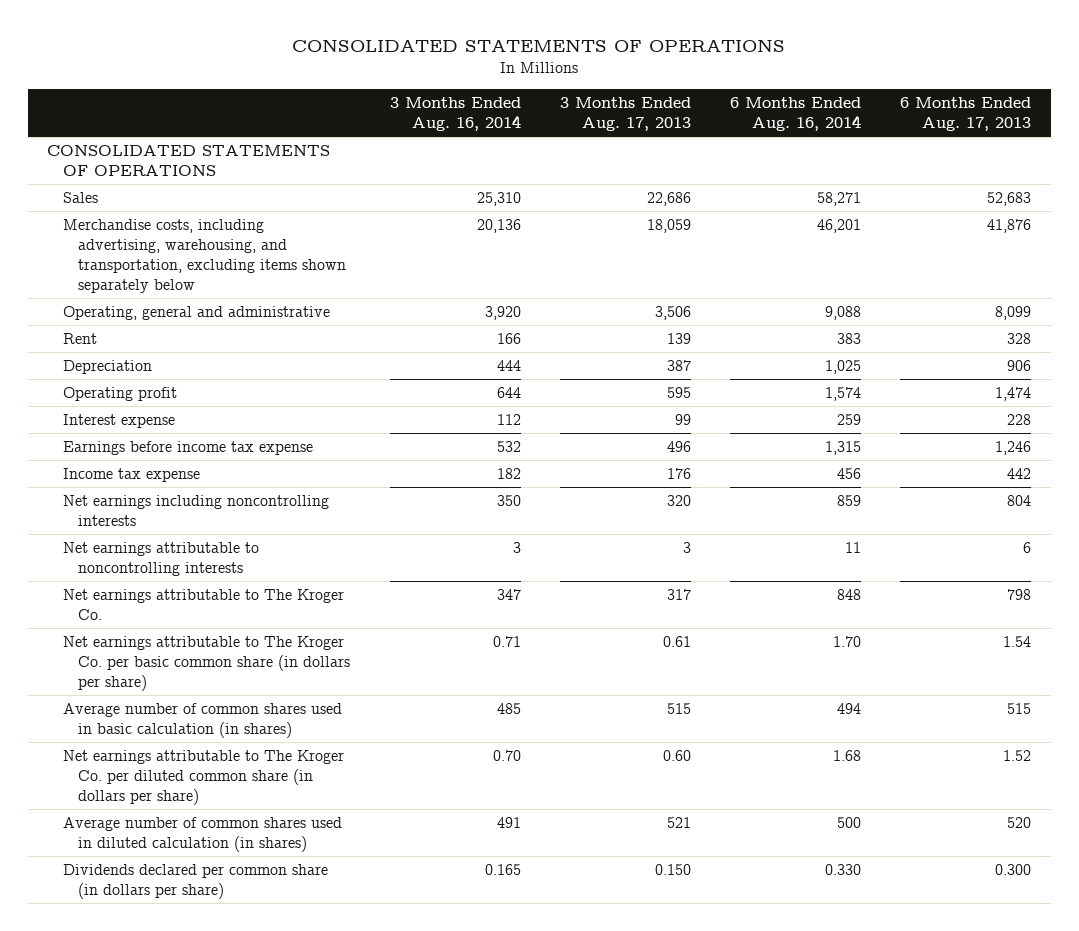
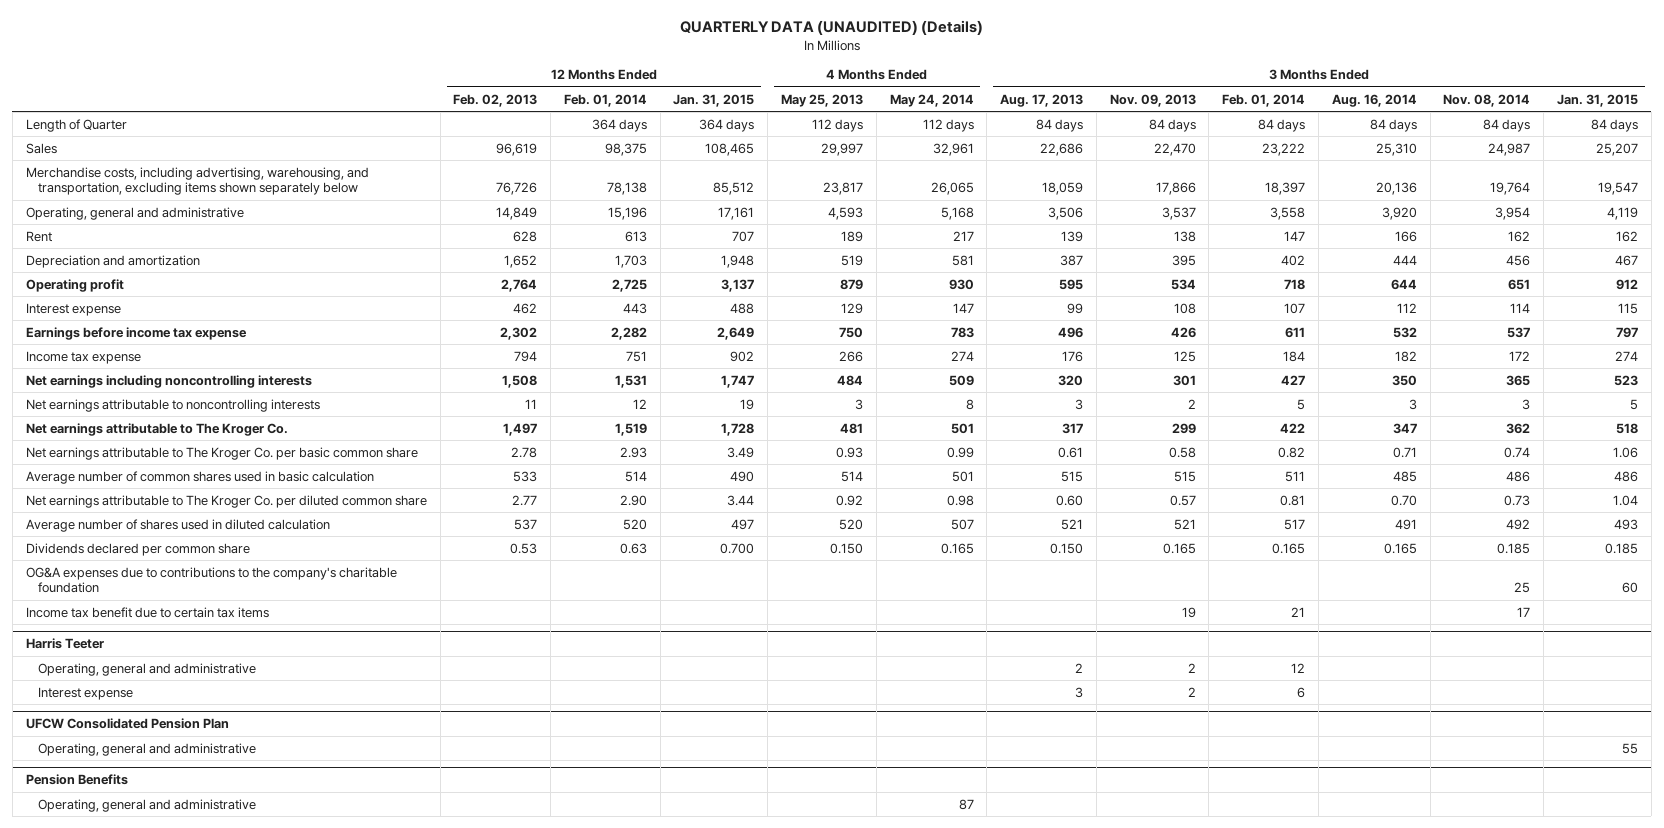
- CONSOLIDATED STATEMENTS OF OPERATIONS
+ QUARTERLY DATA (UNAUDITED) (Details)
- | 3 Months Ended Aug. 16, 2014 | 3 Months Ended Aug. 17, 2013 | 6 Months Ended Aug. 16, 2014 | 6 Months Ended Aug. 17, 2013
+ | 12 Months Ended Feb. 02, 2013 | 12 Months Ended Feb. 01, 2014 | 12 Months Ended Jan. 31, 2015 | 4 Months Ended May 25, 2013 | 4 Months Ended May 24, 2014 | 3 Months Ended Aug. 17, 2013 | 3 Months Ended Nov. 09, 2013 | 3 Months Ended Feb. 01, 2014 | 3 Months Ended Aug. 16, 2014 | 3 Months Ended Nov. 08, 2014 | 3 Months Ended Jan. 31, 2015
- CONSOLIDATED STATEMENTS OF OPERATIONS
+ Length of Quarter | | 364 days | 364 days | 112 days | 112 days | 84 days | 84 days | 84 days | 84 days | 84 days | 84 days
- Depreciation | 444 | 387 | 1,025 | 906
+ Depreciation and amortization | 1,652 | 1,703 | 1,948 | 519 | 581 | 387 | 395 | 402 | 444 | 456 | 467
- Net earnings attributable to The Kroger Co. per basic common share (in dollars per share) | 0.71 | 0.61 | 1.70 | 1.54
- Average number of common shares used in basic calculation (in shares) | 485 | 515 | 494 | 515
- Net earnings attributable to The Kroger Co. per diluted common share (in dollars per share) | 0.70 | 0.60 | 1.68 | 1.52
- Average number of common shares used in diluted calculation (in shares) | 491 | 521 | 500 | 520
- Dividends declared per common share (in dollars per share) | 0.165 | 0.150 | 0.330 | 0.300
+ Net earnings attributable to The Kroger Co. per basic common share | 2.78 | 2.93 | 3.49 | 0.93 | 0.99 | 0.61 | 0.58 | 0.82 | 0.71 | 0.74 | 1.06
+ Average number of common shares used in basic calculation | 533 | 514 | 490 | 514 | 501 | 515 | 515 | 511 | 485 | 486 | 486
+ Net earnings attributable to The Kroger Co. per diluted common share | 2.77 | 2.90 | 3.44 | 0.92 | 0.98 | 0.60 | 0.57 | 0.81 | 0.70 | 0.73 | 1.04
+ Average number of shares used in diluted calculation | 537 | 520 | 497 | 520 | 507 | 521 | 521 | 517 | 491 | 492 | 493
+ Dividends declared per common share | 0.53 | 0.63 | 0.700 | 0.150 | 0.165 | 0.150 | 0.165 | 0.165 | 0.165 | 0.185 | 0.185
+ OG&A expenses due to contributions to the company's charitable foundation | | | | | | | | | | 25 | 60
+ Income tax benefit due to certain tax items | | | | | | | 19 | 21 | | 17 |
+ Harris Teeter
+ Operating, general and administrative | | | | | | 2 | 2 | 12 | | |
+ Interest expense | | | | | | 3 | 2 | 6 | | |
+ UFCW Consolidated Pension Plan
+ Operating, general and administrative | | | | | | | | | | | 55
+ Pension Benefits
+ Operating, general and administrative | | | | | 87 | | | | | |

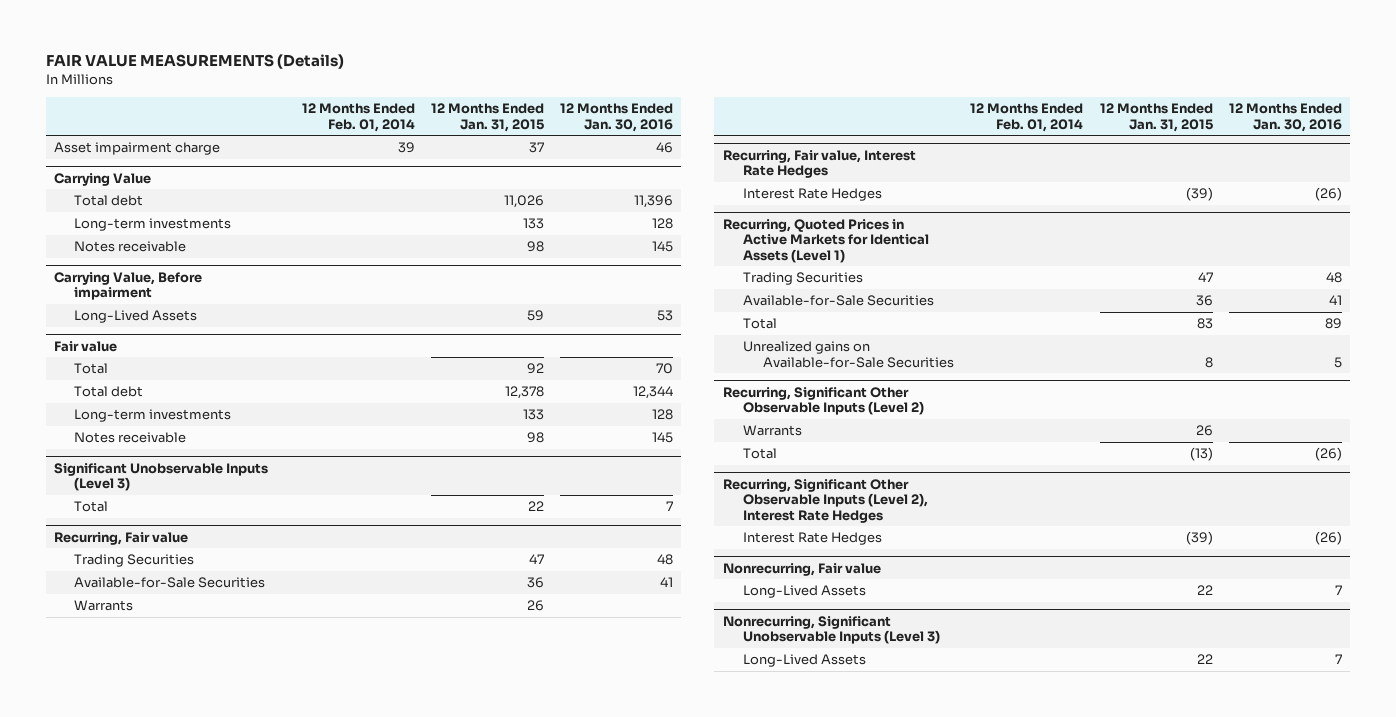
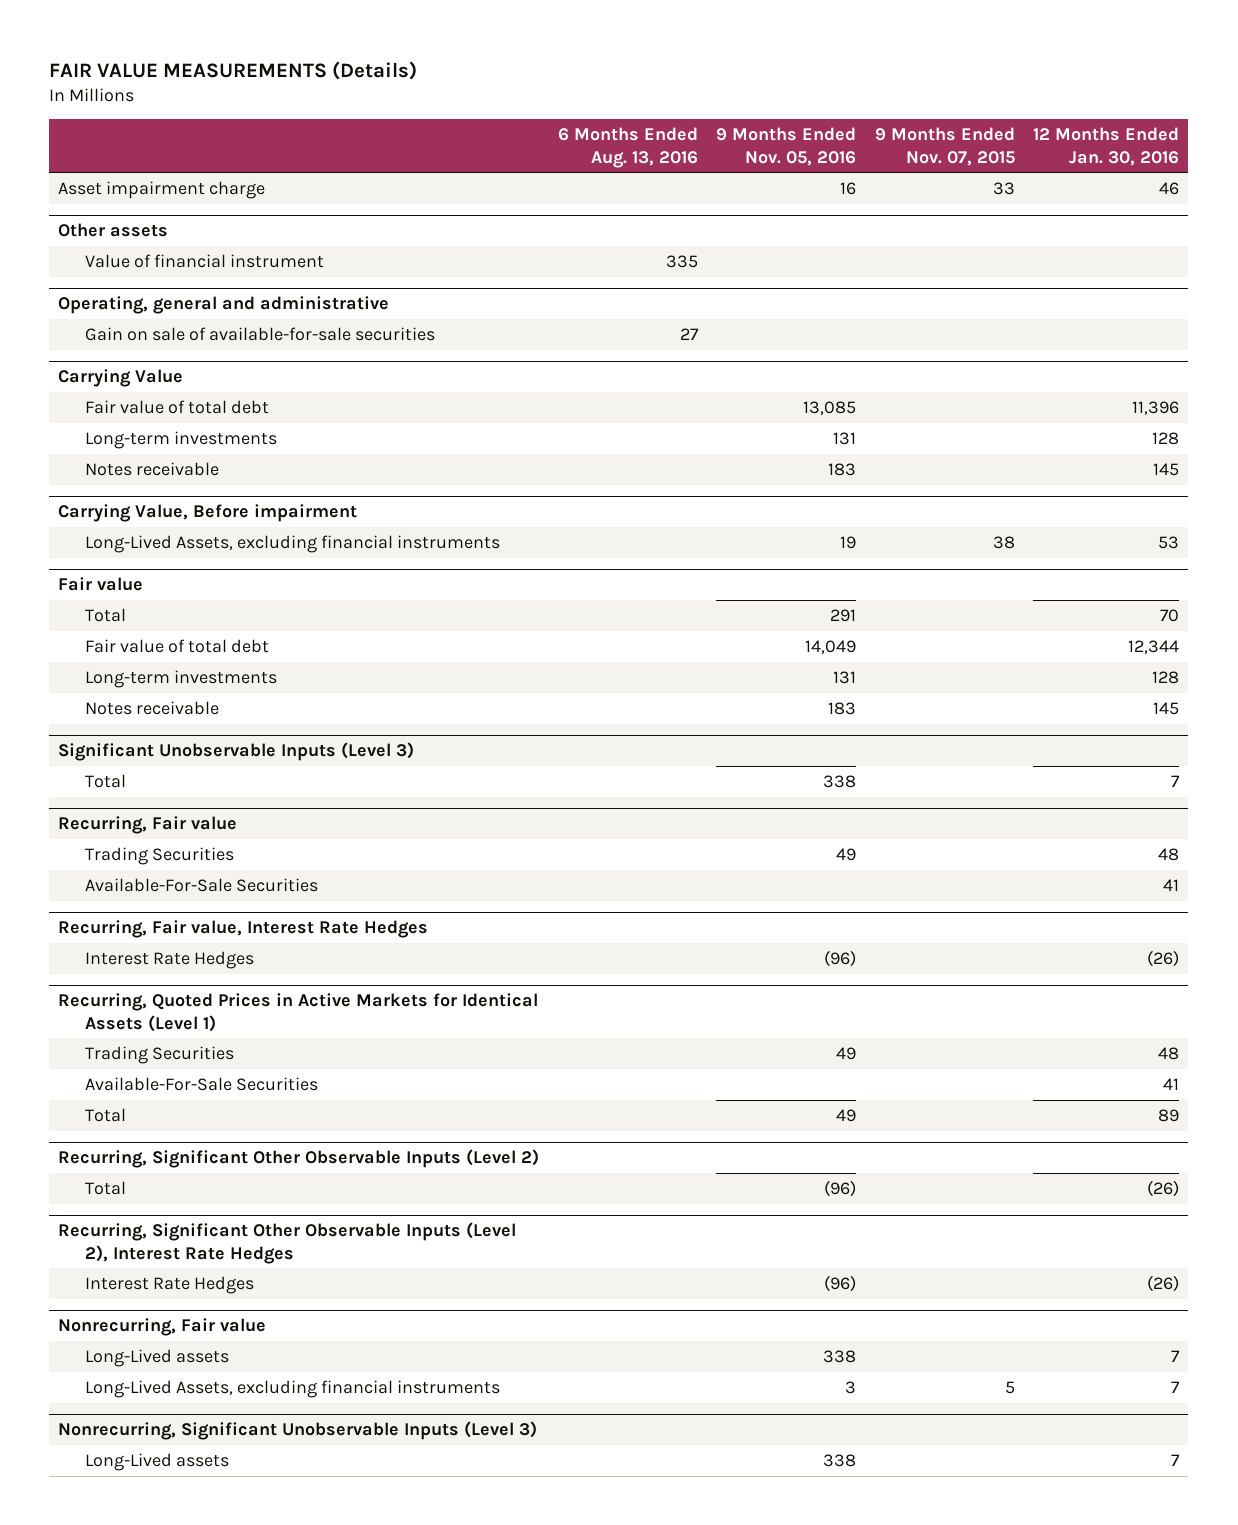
- | 12 Months Ended Feb. 01, 2014 | 12 Months Ended Jan. 31, 2015 | 12 Months Ended Jan. 30, 2016
+ | 6 Months Ended Aug. 13, 2016 | 9 Months Ended Nov. 05, 2016 | 9 Months Ended Nov. 07, 2015 | 12 Months Ended Jan. 30, 2016
+ Other assets
+ Value of financial instrument | 335 | | |
+ Operating, general and administrative
+ Gain on sale of available-for-sale securities | 27 | | |
@ Carrying Value
- Total debt | | 11,026 | 11,396
+ Fair value of total debt | | 13,085 | | 11,396
@ Carrying Value, Before impairment
- Long-Lived Assets | | 59 | 53
+ Long-Lived Assets, excluding financial instruments | | 19 | 38 | 53
@ Fair value
- Total debt | | 12,378 | 12,344
+ Fair value of total debt | | 14,049 | | 12,344
@ Recurring, Fair value
- Available-for-Sale Securities | | 36 | 41
- Warrants | | 26 |
+ Available-For-Sale Securities | | | | 41
@ Recurring, Quoted Prices in Active Markets for Identical Assets (Level 1)
- Available-for-Sale Securities | | 36 | 41
+ Available-For-Sale Securities | | | | 41
- Unrealized gains on Available-for-Sale Securities | | 8 | 5
@ Recurring, Significant Other Observable Inputs (Level 2)
- Warrants | | 26 |
@ Nonrecurring, Fair value
- Long-Lived Assets | | 22 | 7
+ Long-Lived assets | | 338 | | 7
+ Long-Lived Assets, excluding financial instruments | | 3 | 5 | 7
@ Nonrecurring, Significant Unobservable Inputs (Level 3)
- Long-Lived Assets | | 22 | 7
+ Long-Lived assets | | 338 | | 7

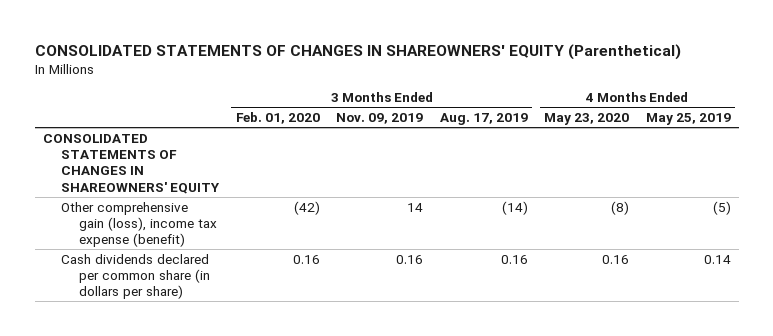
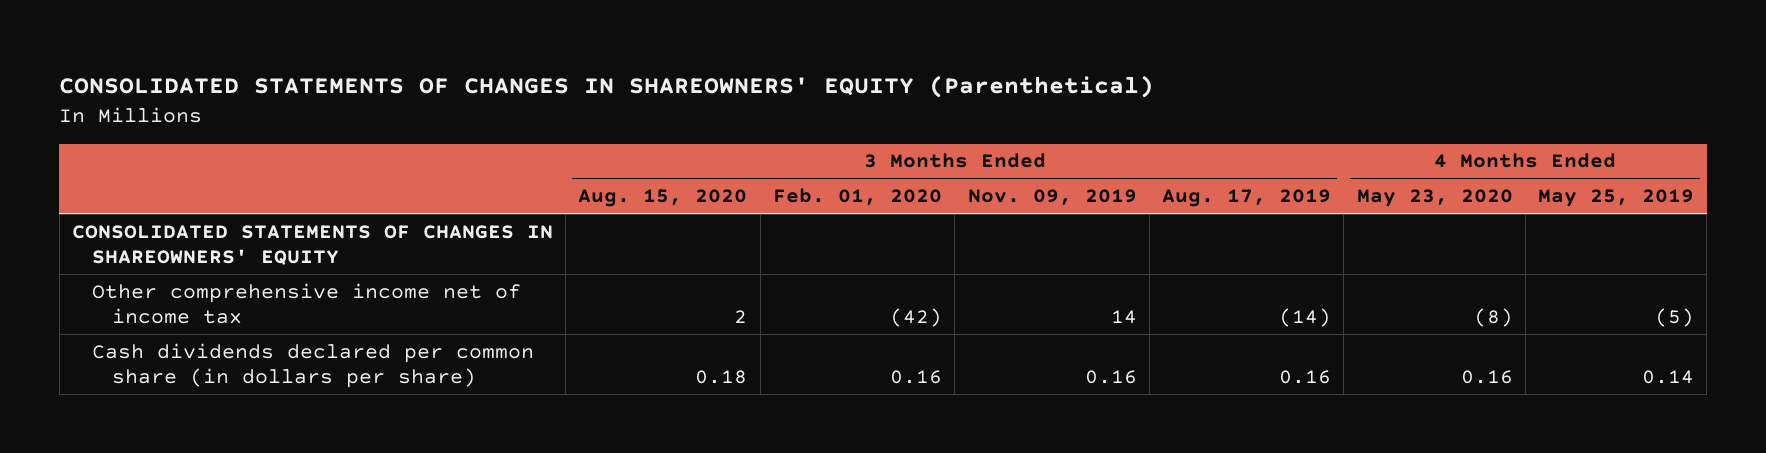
- | 3 Months Ended Feb. 01, 2020 | 3 Months Ended Nov. 09, 2019 | 3 Months Ended Aug. 17, 2019 | 4 Months Ended May 23, 2020 | 4 Months Ended May 25, 2019
+ | 3 Months Ended Aug. 15, 2020 | 3 Months Ended Feb. 01, 2020 | 3 Months Ended Nov. 09, 2019 | 3 Months Ended Aug. 17, 2019 | 4 Months Ended May 23, 2020 | 4 Months Ended May 25, 2019
- Other comprehensive gain (loss), income tax expense (benefit) | (42) | 14 | (14) | (8) | (5)
+ Other comprehensive income net of income tax | 2 | (42) | 14 | (14) | (8) | (5)

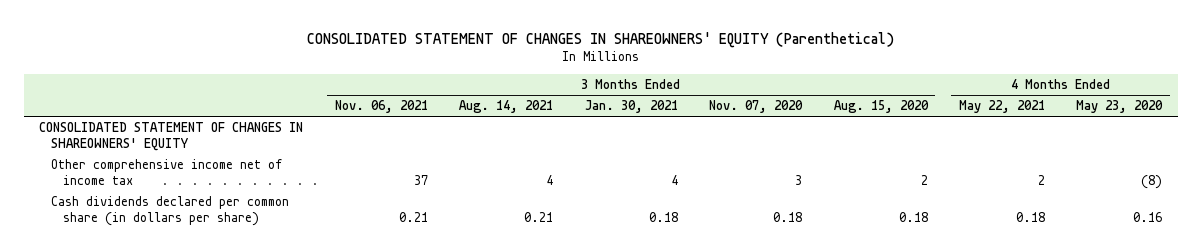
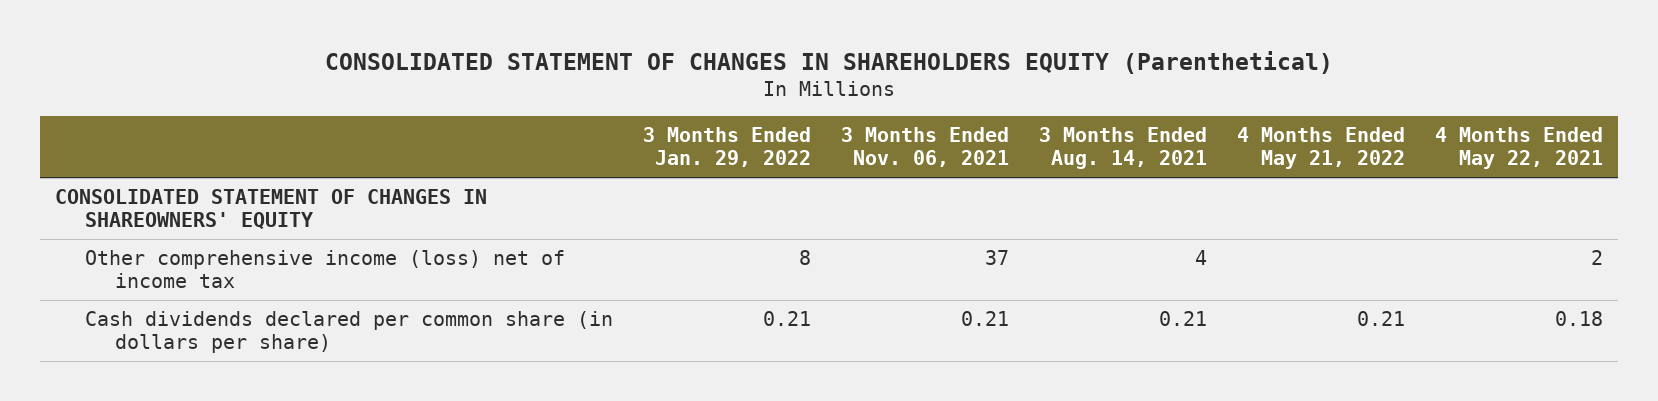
- CONSOLIDATED STATEMENT OF CHANGES IN SHAREOWNERS' EQUITY (Parenthetical)
+ CONSOLIDATED STATEMENT OF CHANGES IN SHAREHOLDERS EQUITY (Parenthetical)
- | 3 Months Ended Nov. 06, 2021 | 3 Months Ended Aug. 14, 2021 | 3 Months Ended Jan. 30, 2021 | 3 Months Ended Nov. 07, 2020 | 3 Months Ended Aug. 15, 2020 | 4 Months Ended May 22, 2021 | 4 Months Ended May 23, 2020
+ | 3 Months Ended Jan. 29, 2022 | 3 Months Ended Nov. 06, 2021 | 3 Months Ended Aug. 14, 2021 | 4 Months Ended May 21, 2022 | 4 Months Ended May 22, 2021
- Other comprehensive income net of income tax | 37 | 4 | 4 | 3 | 2 | 2 | (8)
+ Other comprehensive income (loss) net of income tax | 8 | 37 | 4 | | 2

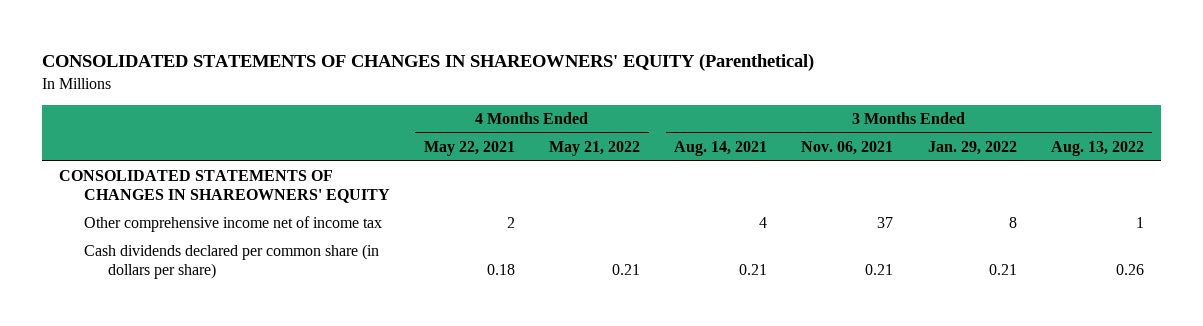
- CONSOLIDATED STATEMENT OF CHANGES IN SHAREHOLDERS EQUITY (Parenthetical)
+ CONSOLIDATED STATEMENTS OF CHANGES IN SHAREOWNERS' EQUITY (Parenthetical)
- | 3 Months Ended Jan. 29, 2022 | 3 Months Ended Nov. 06, 2021 | 3 Months Ended Aug. 14, 2021 | 4 Months Ended May 21, 2022 | 4 Months Ended May 22, 2021
+ | 4 Months Ended May 22, 2021 | 4 Months Ended May 21, 2022 | 3 Months Ended Aug. 14, 2021 | 3 Months Ended Nov. 06, 2021 | 3 Months Ended Jan. 29, 2022 | 3 Months Ended Aug. 13, 2022
- CONSOLIDATED STATEMENT OF CHANGES IN SHAREOWNERS' EQUITY
- Other comprehensive income (loss) net of income tax | 8 | 37 | 4 | | 2
+ CONSOLIDATED STATEMENTS OF CHANGES IN SHAREOWNERS' EQUITY
+ Other comprehensive income net of income tax | 2 | | 4 | 37 | 8 | 1

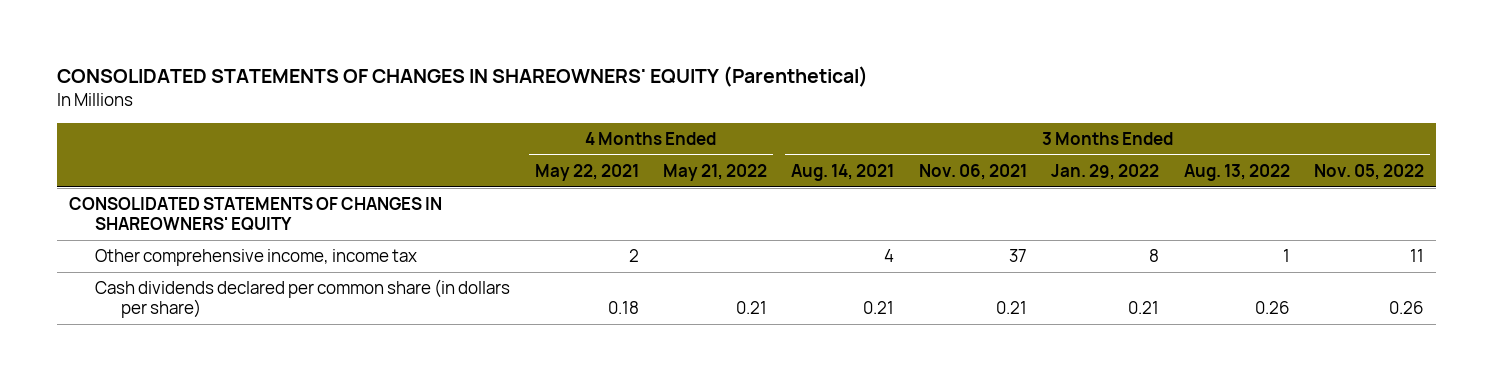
- | 4 Months Ended May 22, 2021 | 4 Months Ended May 21, 2022 | 3 Months Ended Aug. 14, 2021 | 3 Months Ended Nov. 06, 2021 | 3 Months Ended Jan. 29, 2022 | 3 Months Ended Aug. 13, 2022
+ | 4 Months Ended May 22, 2021 | 4 Months Ended May 21, 2022 | 3 Months Ended Aug. 14, 2021 | 3 Months Ended Nov. 06, 2021 | 3 Months Ended Jan. 29, 2022 | 3 Months Ended Aug. 13, 2022 | 3 Months Ended Nov. 05, 2022
- Other comprehensive income net of income tax | 2 | | 4 | 37 | 8 | 1
+ Other comprehensive income, income tax | 2 | | 4 | 37 | 8 | 1 | 11

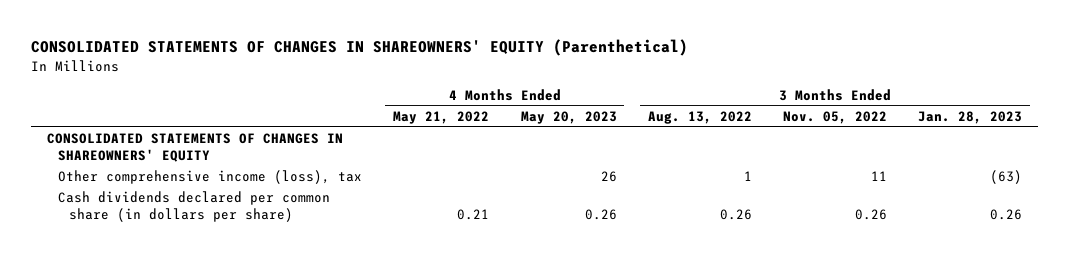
- | 4 Months Ended May 22, 2021 | 4 Months Ended May 21, 2022 | 3 Months Ended Aug. 14, 2021 | 3 Months Ended Nov. 06, 2021 | 3 Months Ended Jan. 29, 2022 | 3 Months Ended Aug. 13, 2022 | 3 Months Ended Nov. 05, 2022
+ | 4 Months Ended May 21, 2022 | 4 Months Ended May 20, 2023 | 3 Months Ended Aug. 13, 2022 | 3 Months Ended Nov. 05, 2022 | 3 Months Ended Jan. 28, 2023
- Other comprehensive income, income tax | 2 | | 4 | 37 | 8 | 1 | 11
+ Other comprehensive income (loss), tax | | 26 | 1 | 11 | (63)

